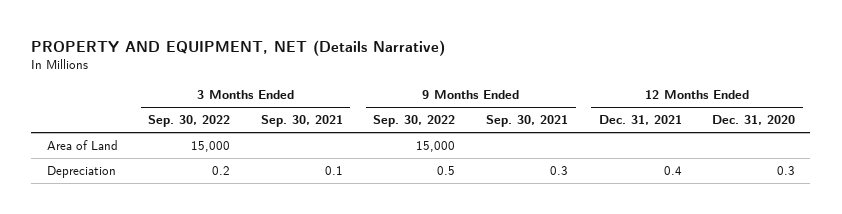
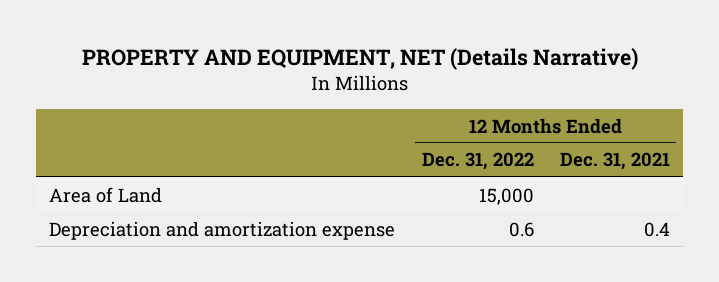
- | 3 Months Ended Sep. 30, 2022 | 3 Months Ended Sep. 30, 2021 | 9 Months Ended Sep. 30, 2022 | 9 Months Ended Sep. 30, 2021 | 12 Months Ended Dec. 31, 2021 | 12 Months Ended Dec. 31, 2020
+ | 12 Months Ended Dec. 31, 2022 | 12 Months Ended Dec. 31, 2021
- Depreciation | 0.2 | 0.1 | 0.5 | 0.3 | 0.4 | 0.3
+ Depreciation and amortization expense | 0.6 | 0.4

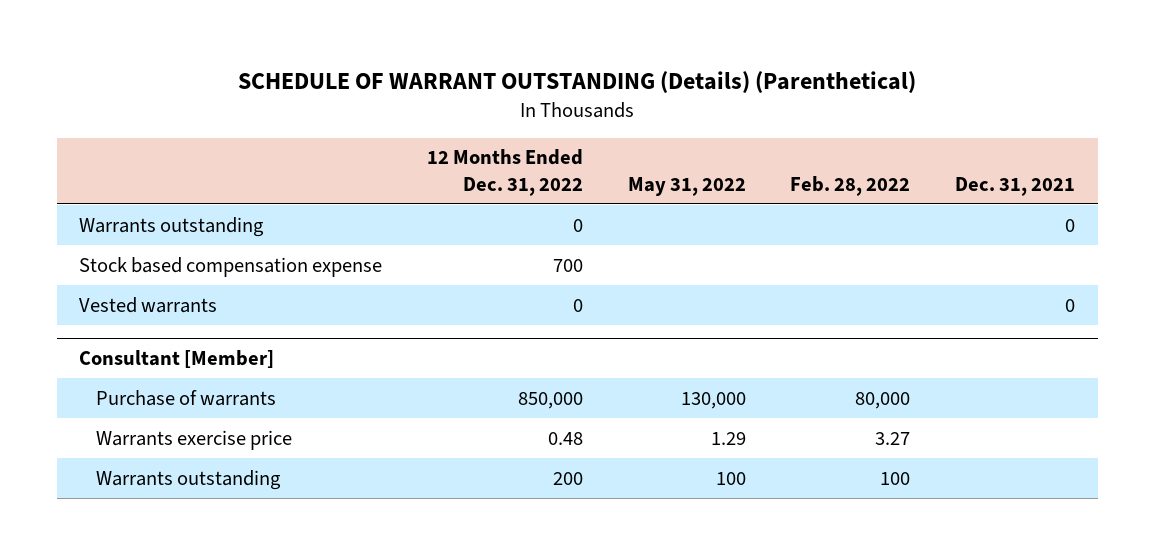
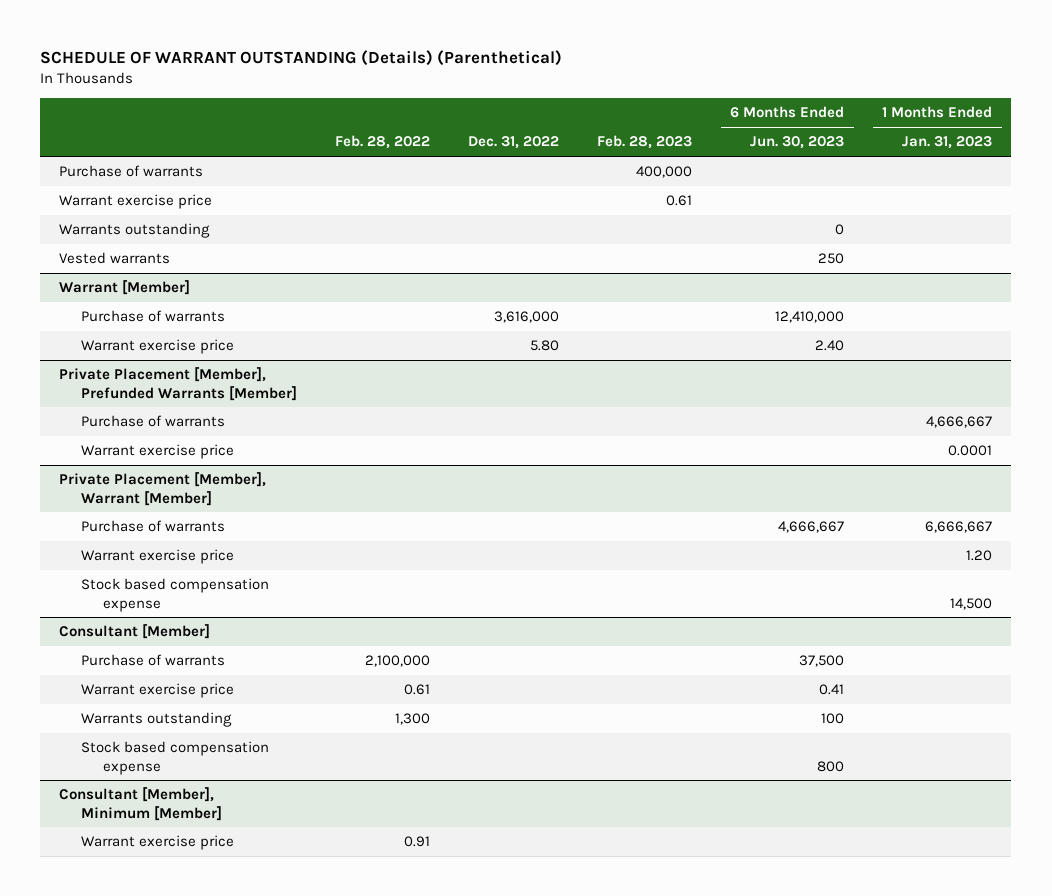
- | 12 Months Ended Dec. 31, 2022 | May 31, 2022 | Feb. 28, 2022 | Dec. 31, 2021
+ | Feb. 28, 2022 | Dec. 31, 2022 | Feb. 28, 2023 | 6 Months Ended Jun. 30, 2023 | 1 Months Ended Jan. 31, 2023
+ Purchase of warrants | | | 400,000 | |
+ Warrant exercise price | | | 0.61 | |
- Stock based compensation expense | 700 | | |
+ Warrant [Member]
+ Purchase of warrants | | 3,616,000 | | 12,410,000 |
+ Warrant exercise price | | 5.80 | | 2.40 |
+ Private Placement [Member], Prefunded Warrants [Member]
+ Purchase of warrants | | | | | 4,666,667
+ Warrant exercise price | | | | | 0.0001
+ Private Placement [Member], Warrant [Member]
+ Purchase of warrants | | | | 4,666,667 | 6,666,667
+ Warrant exercise price | | | | | 1.20
+ Stock based compensation expense | | | | | 14,500
@ Consultant [Member]
- Purchase of warrants | 850,000 | 130,000 | 80,000 |
- Warrants exercise price | 0.48 | 1.29 | 3.27 |
- Warrants outstanding | 200 | 100 | 100 |
+ Purchase of warrants | 2,100,000 | | | 37,500 |
+ Warrant exercise price | 0.61 | | | 0.41 |
+ Warrants outstanding | 1,300 | | | 100 |
+ Stock based compensation expense | | | | 800 |
+ Consultant [Member], Minimum [Member]
+ Warrant exercise price | 0.91 | | | |

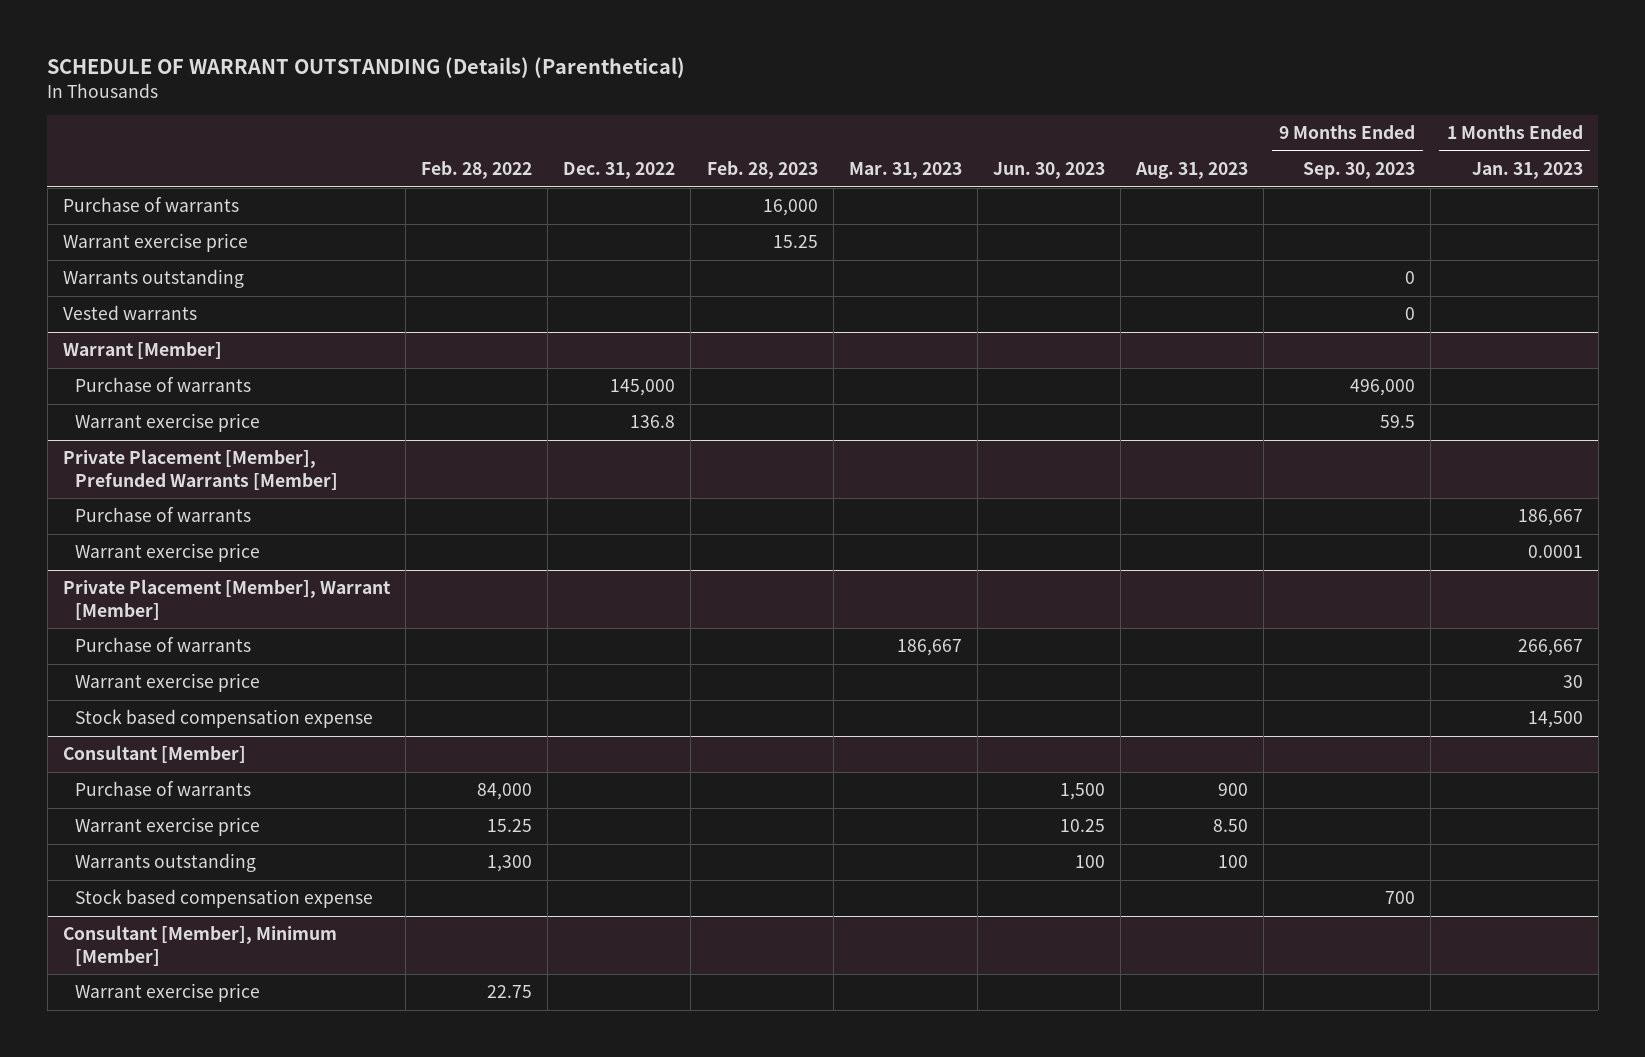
- | Feb. 28, 2022 | Dec. 31, 2022 | Feb. 28, 2023 | 6 Months Ended Jun. 30, 2023 | 1 Months Ended Jan. 31, 2023
+ | Feb. 28, 2022 | Dec. 31, 2022 | Feb. 28, 2023 | Mar. 31, 2023 | Jun. 30, 2023 | Aug. 31, 2023 | 9 Months Ended Sep. 30, 2023 | 1 Months Ended Jan. 31, 2023
- Purchase of warrants | | | 400,000 | |
- Warrant exercise price | | | 0.61 | |
+ Purchase of warrants | | | 16,000 | | | | |
+ Warrant exercise price | | | 15.25 | | | | |
@ Warrant [Member]
- Purchase of warrants | | 3,616,000 | | 12,410,000 |
- Warrant exercise price | | 5.80 | | 2.40 |
+ Purchase of warrants | | 145,000 | | | | | 496,000 |
+ Warrant exercise price | | 136.8 | | | | | 59.5 |
@ Private Placement [Member], Prefunded Warrants [Member]
- Purchase of warrants | | | | | 4,666,667
+ Purchase of warrants | | | | | | | | 186,667
@ Private Placement [Member], Warrant [Member]
- Purchase of warrants | | | | 4,666,667 | 6,666,667
- Warrant exercise price | | | | | 1.20
+ Purchase of warrants | | | | 186,667 | | | | 266,667
+ Warrant exercise price | | | | | | | | 30
@ Consultant [Member]
- Purchase of warrants | 2,100,000 | | | 37,500 |
- Warrant exercise price | 0.61 | | | 0.41 |
+ Purchase of warrants | 84,000 | | | | 1,500 | 900 | |
+ Warrant exercise price | 15.25 | | | | 10.25 | 8.50 | |
@ Consultant [Member], Minimum [Member]
- Warrant exercise price | 0.91 | | | |
+ Warrant exercise price | 22.75 | | | | | | |

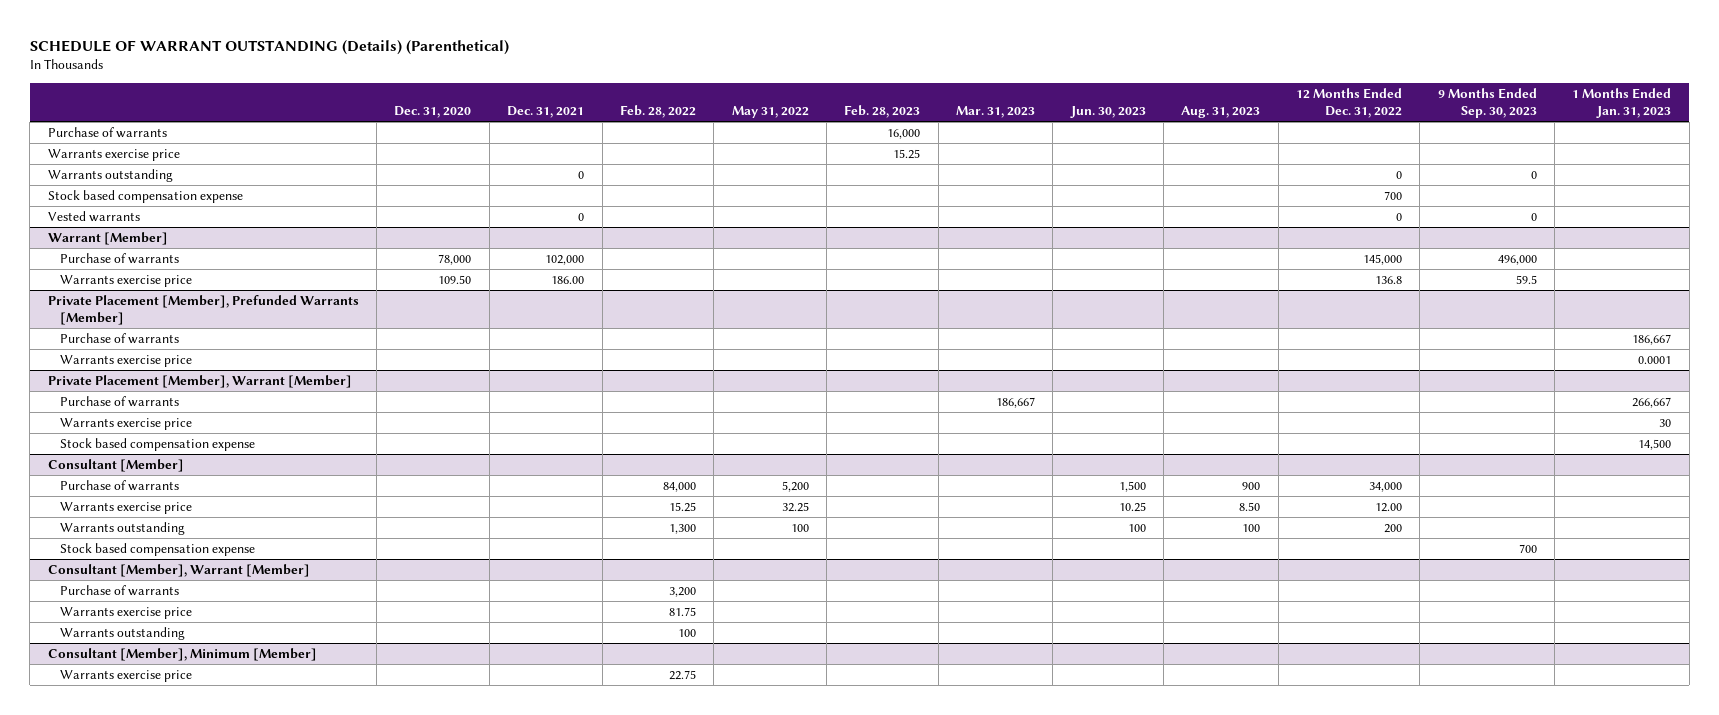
- | Feb. 28, 2022 | Dec. 31, 2022 | Feb. 28, 2023 | Mar. 31, 2023 | Jun. 30, 2023 | Aug. 31, 2023 | 9 Months Ended Sep. 30, 2023 | 1 Months Ended Jan. 31, 2023
+ | Dec. 31, 2020 | Dec. 31, 2021 | Feb. 28, 2022 | May 31, 2022 | Feb. 28, 2023 | Mar. 31, 2023 | Jun. 30, 2023 | Aug. 31, 2023 | 12 Months Ended Dec. 31, 2022 | 9 Months Ended Sep. 30, 2023 | 1 Months Ended Jan. 31, 2023
- Warrant exercise price | | | 15.25 | | | | |
+ Warrants exercise price | | | | | 15.25 | | | | | |
+ Stock based compensation expense | | | | | | | | | 700 | |
@ Warrant [Member]
- Warrant exercise price | | 136.8 | | | | | 59.5 |
+ Warrants exercise price | 109.50 | 186.00 | | | | | | | 136.8 | 59.5 |
@ Private Placement [Member], Prefunded Warrants [Member]
- Warrant exercise price | | | | | | | | 0.0001
+ Warrants exercise price | | | | | | | | | | | 0.0001
@ Private Placement [Member], Warrant [Member]
- Warrant exercise price | | | | | | | | 30
+ Warrants exercise price | | | | | | | | | | | 30
@ Consultant [Member]
- Warrant exercise price | 15.25 | | | | 10.25 | 8.50 | |
+ Warrants exercise price | | | 15.25 | 32.25 | | | 10.25 | 8.50 | 12.00 | |
+ Consultant [Member], Warrant [Member]
+ Purchase of warrants | | | 3,200 | | | | | | | |
+ Warrants exercise price | | | 81.75 | | | | | | | |
+ Warrants outstanding | | | 100 | | | | | | | |
@ Consultant [Member], Minimum [Member]
- Warrant exercise price | 22.75 | | | | | | |
+ Warrants exercise price | | | 22.75 | | | | | | | |

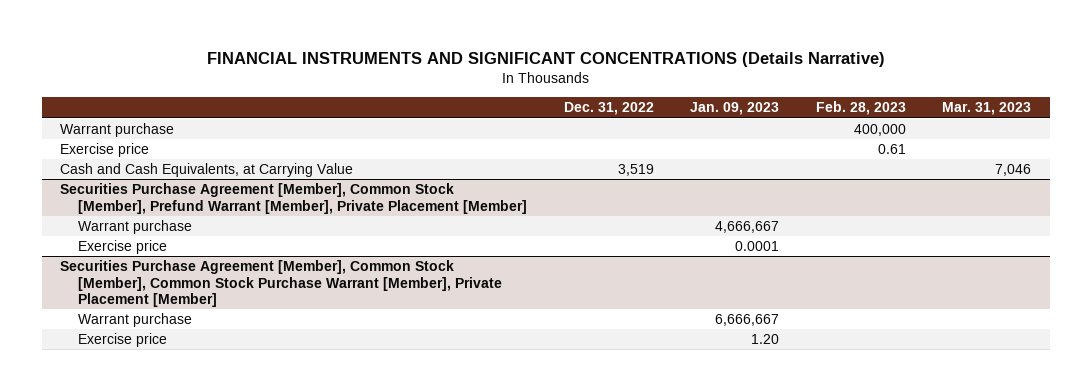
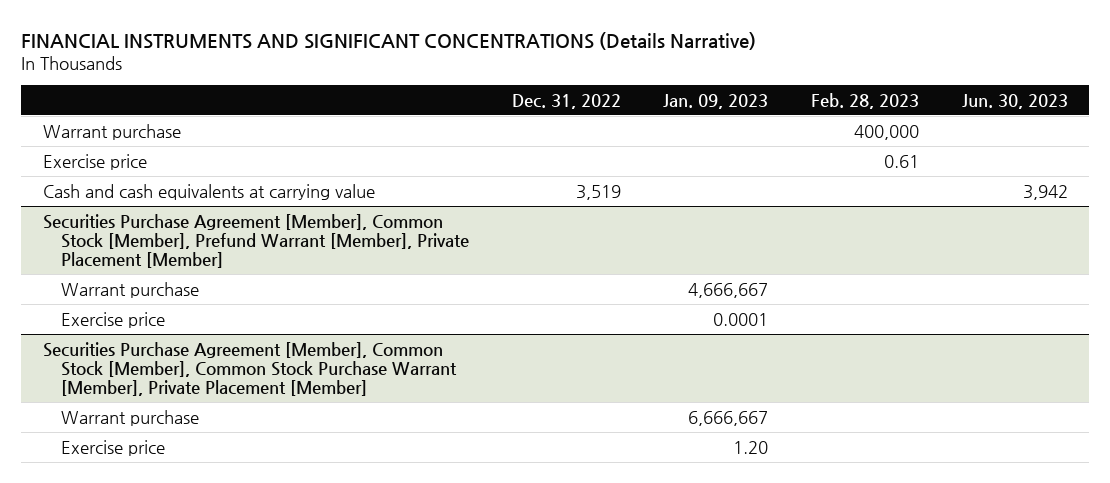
- | Dec. 31, 2022 | Jan. 09, 2023 | Feb. 28, 2023 | Mar. 31, 2023
+ | Dec. 31, 2022 | Jan. 09, 2023 | Feb. 28, 2023 | Jun. 30, 2023
- Cash and Cash Equivalents, at Carrying Value | 3,519 | | | 7,046
+ Cash and cash equivalents at carrying value | 3,519 | | | 3,942

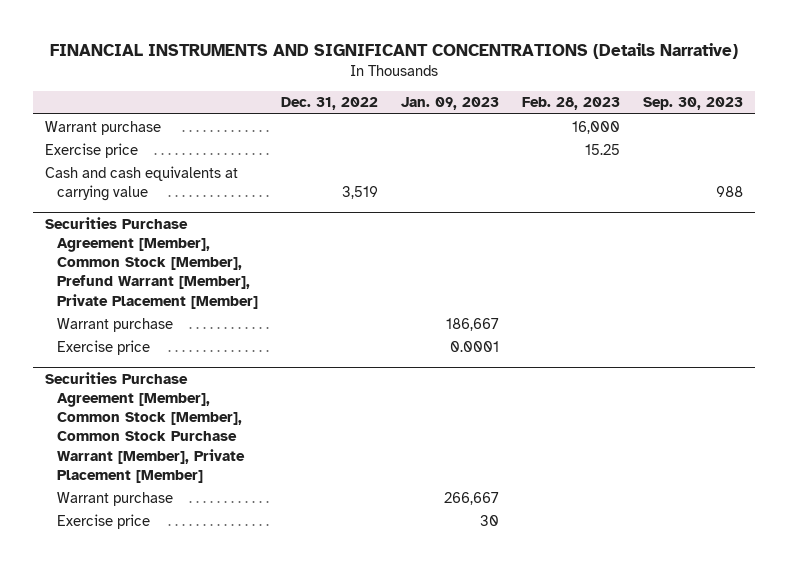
- | Dec. 31, 2022 | Jan. 09, 2023 | Feb. 28, 2023 | Jun. 30, 2023
+ | Dec. 31, 2022 | Jan. 09, 2023 | Feb. 28, 2023 | Sep. 30, 2023
- Warrant purchase | | | 400,000 |
- Exercise price | | | 0.61 |
+ Warrant purchase | | | 16,000 |
+ Exercise price | | | 15.25 |
@ Securities Purchase Agreement [Member], Common Stock [Member], Prefund Warrant [Member], Private Placement [Member]
- Warrant purchase | | 4,666,667 | |
+ Warrant purchase | | 186,667 | |
@ Securities Purchase Agreement [Member], Common Stock [Member], Common Stock Purchase Warrant [Member], Private Placement [Member]
- Warrant purchase | | 6,666,667 | |
- Exercise price | | 1.20 | |
+ Warrant purchase | | 266,667 | |
+ Exercise price | | 30 | |

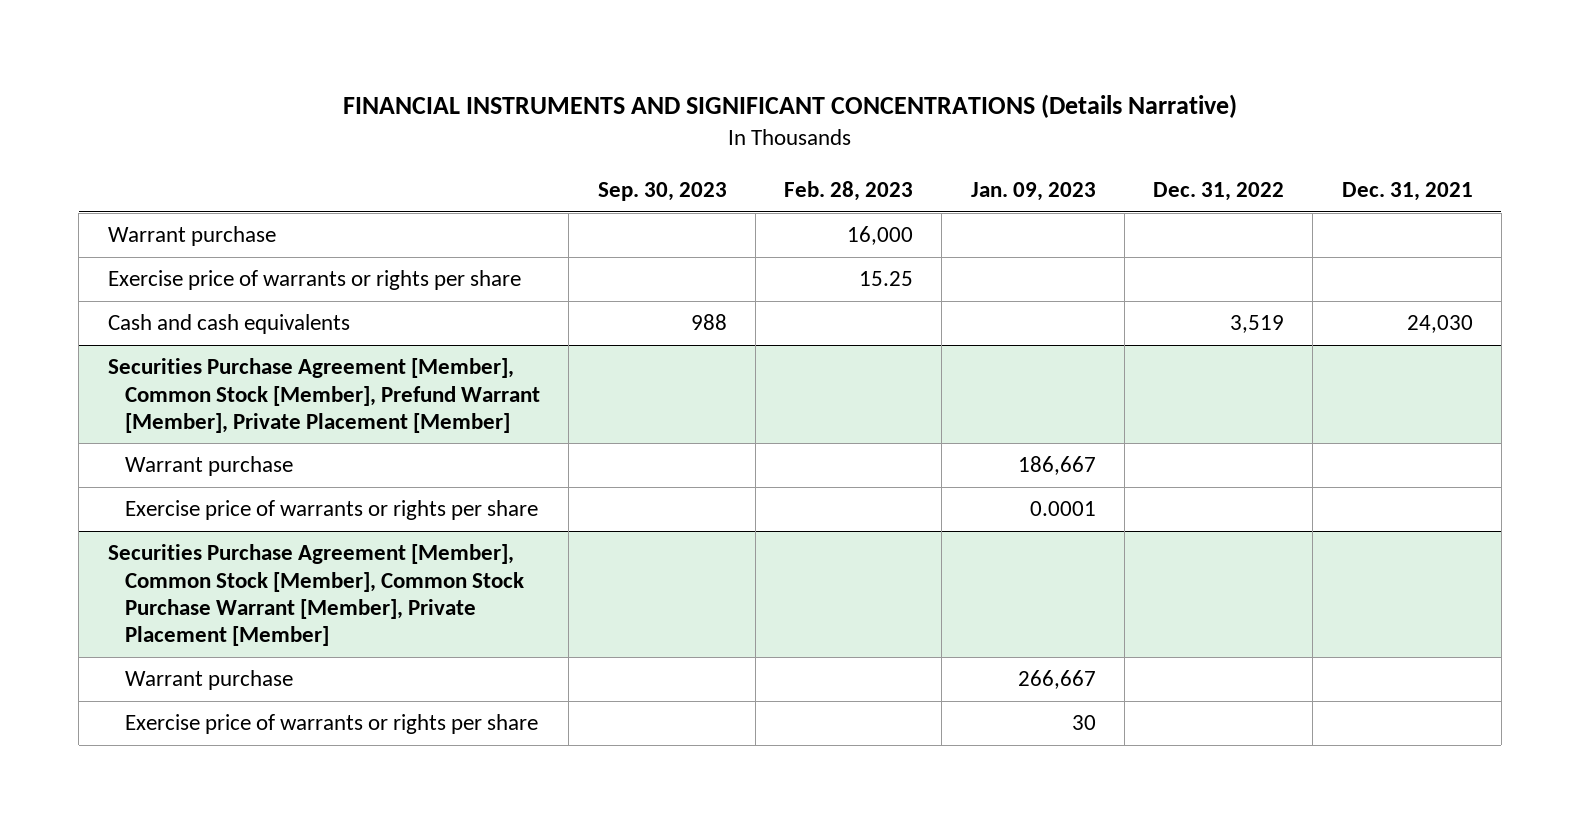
- | Dec. 31, 2022 | Jan. 09, 2023 | Feb. 28, 2023 | Sep. 30, 2023
+ | Sep. 30, 2023 | Feb. 28, 2023 | Jan. 09, 2023 | Dec. 31, 2022 | Dec. 31, 2021
- Exercise price | | | 15.25 |
- Cash and cash equivalents at carrying value | 3,519 | | | 988
+ Exercise price of warrants or rights per share | | 15.25 | | |
+ Cash and cash equivalents | 988 | | | 3,519 | 24,030
@ Securities Purchase Agreement [Member], Common Stock [Member], Prefund Warrant [Member], Private Placement [Member]
- Exercise price | | 0.0001 | |
+ Exercise price of warrants or rights per share | | | 0.0001 | |
@ Securities Purchase Agreement [Member], Common Stock [Member], Common Stock Purchase Warrant [Member], Private Placement [Member]
- Exercise price | | 30 | |
+ Exercise price of warrants or rights per share | | | 30 | |

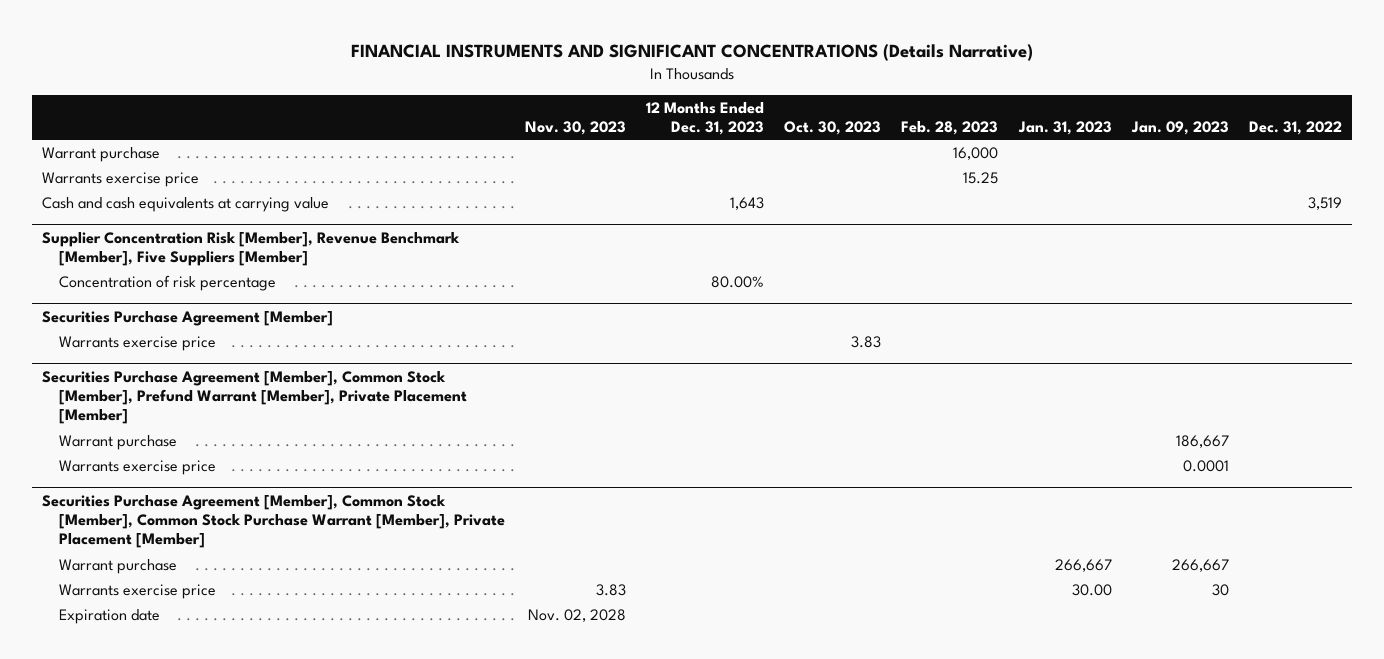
- | Sep. 30, 2023 | Feb. 28, 2023 | Jan. 09, 2023 | Dec. 31, 2022 | Dec. 31, 2021
+ | Nov. 30, 2023 | 12 Months Ended Dec. 31, 2023 | Oct. 30, 2023 | Feb. 28, 2023 | Jan. 31, 2023 | Jan. 09, 2023 | Dec. 31, 2022
- Exercise price of warrants or rights per share | | 15.25 | | |
- Cash and cash equivalents | 988 | | | 3,519 | 24,030
+ Warrants exercise price | | | | 15.25 | | |
+ Cash and cash equivalents at carrying value | | 1,643 | | | | | 3,519
+ Supplier Concentration Risk [Member], Revenue Benchmark [Member], Five Suppliers [Member]
+ Concentration of risk percentage | | 80.00% | | | | |
+ Securities Purchase Agreement [Member]
+ Warrants exercise price | | | 3.83 | | | |
@ Securities Purchase Agreement [Member], Common Stock [Member], Prefund Warrant [Member], Private Placement [Member]
- Exercise price of warrants or rights per share | | | 0.0001 | |
+ Warrants exercise price | | | | | | 0.0001 |
@ Securities Purchase Agreement [Member], Common Stock [Member], Common Stock Purchase Warrant [Member], Private Placement [Member]
- Exercise price of warrants or rights per share | | | 30 | |
+ Warrants exercise price | 3.83 | | | | 30.00 | 30 |
+ Expiration date | Nov. 02, 2028 | | | | | |

